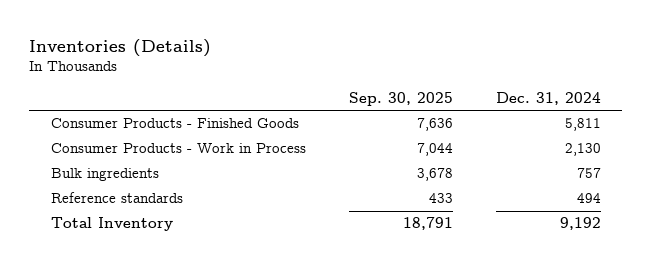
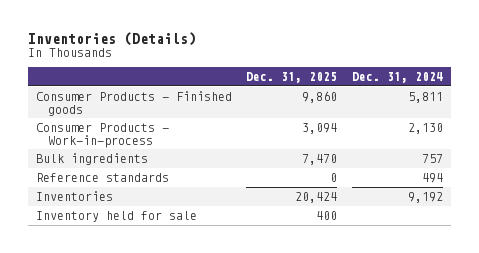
- | Sep. 30, 2025 | Dec. 31, 2024
+ | Dec. 31, 2025 | Dec. 31, 2024
- Consumer Products - Finished Goods | 7,636 | 5,811
- Consumer Products - Work in Process | 7,044 | 2,130
+ Consumer Products - Finished goods | 9,860 | 5,811
+ Consumer Products - Work-in-process | 3,094 | 2,130
- Total Inventory | 18,791 | 9,192
+ Inventories | 20,424 | 9,192
+ Inventory held for sale | 400 |

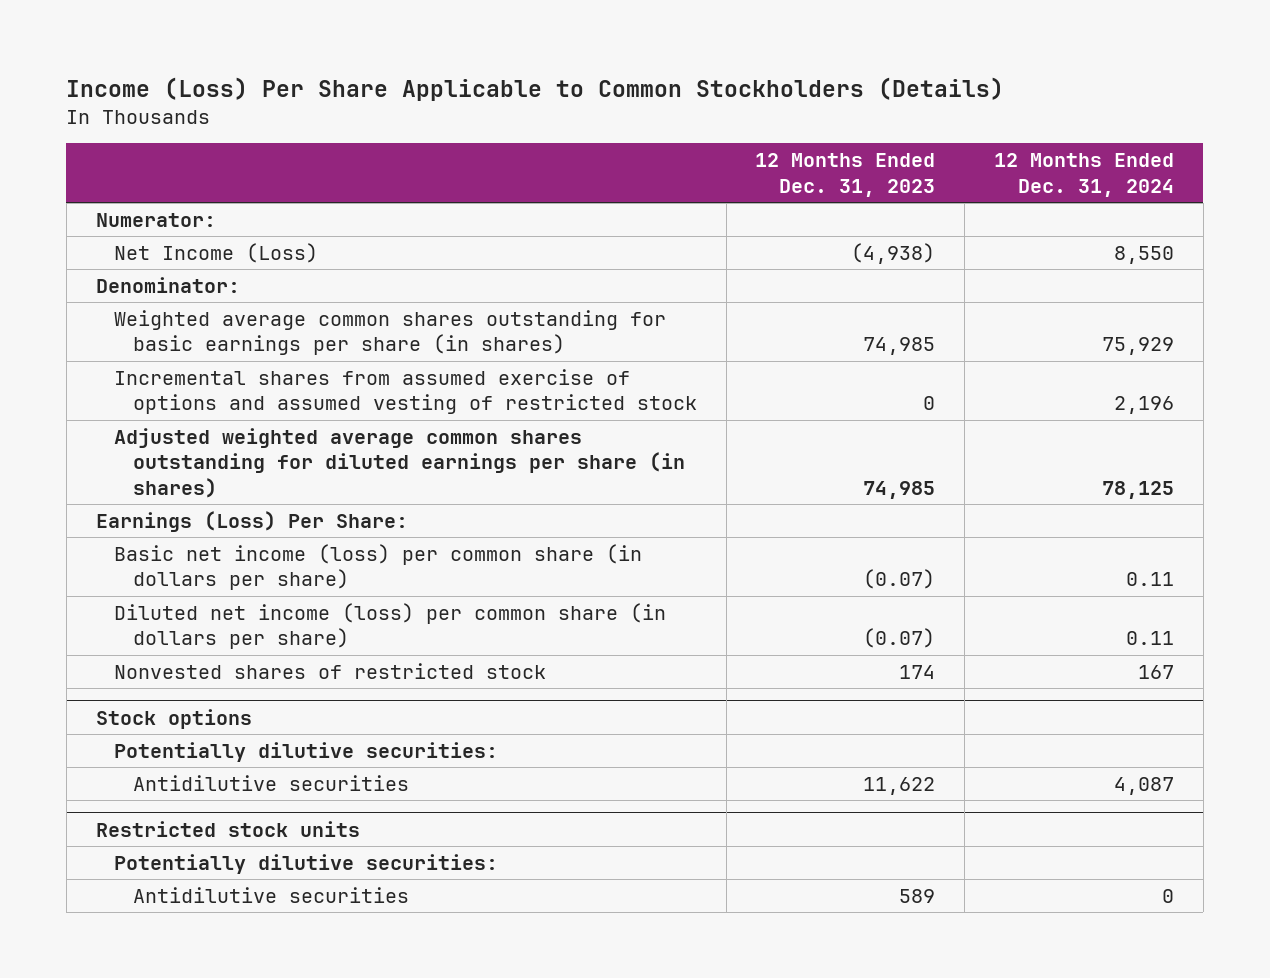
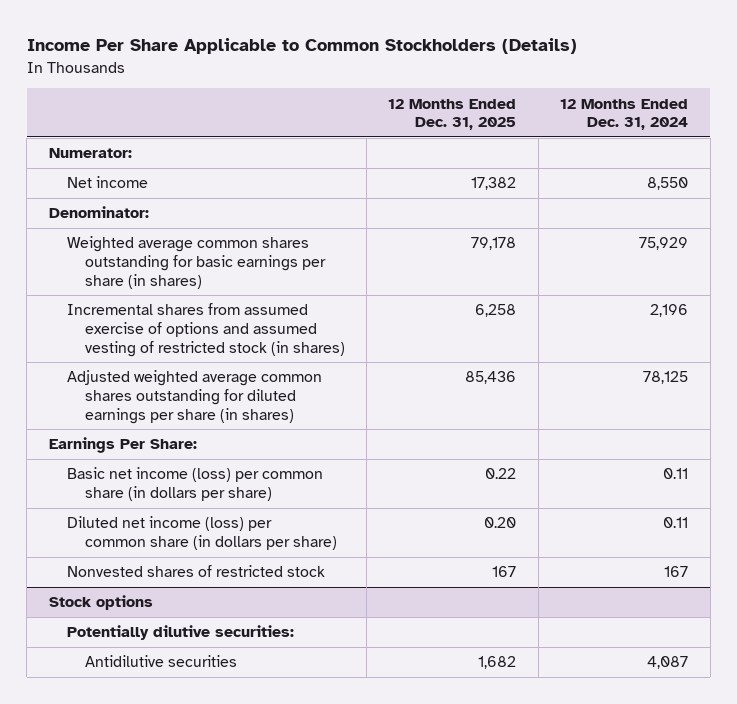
- Income (Loss) Per Share Applicable to Common Stockholders (Details)
+ Income Per Share Applicable to Common Stockholders (Details)
- | 12 Months Ended Dec. 31, 2023 | 12 Months Ended Dec. 31, 2024
+ | 12 Months Ended Dec. 31, 2025 | 12 Months Ended Dec. 31, 2024
- Net Income (Loss) | (4,938) | 8,550
+ Net income | 17,382 | 8,550
- Incremental shares from assumed exercise of options and assumed vesting of restricted stock | 0 | 2,196
+ Incremental shares from assumed exercise of options and assumed vesting of restricted stock (in shares) | 6,258 | 2,196
- Earnings (Loss) Per Share:
+ Earnings Per Share:
- Restricted stock units
- Potentially dilutive securities:
- Antidilutive securities | 589 | 0

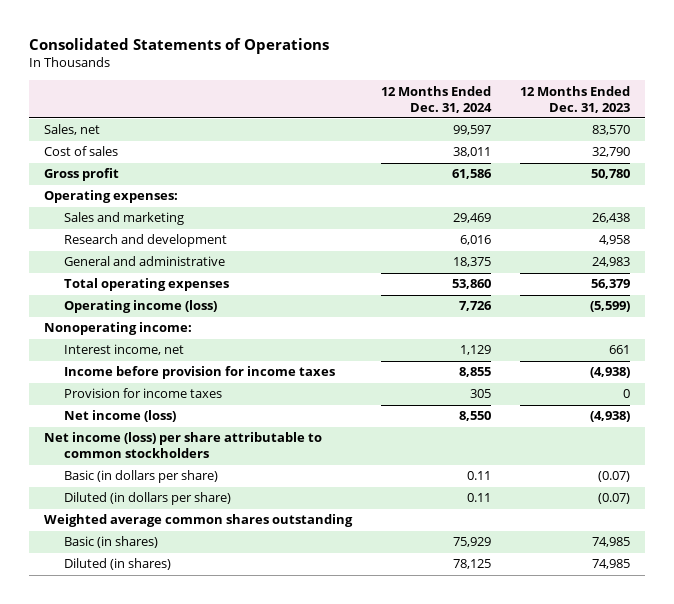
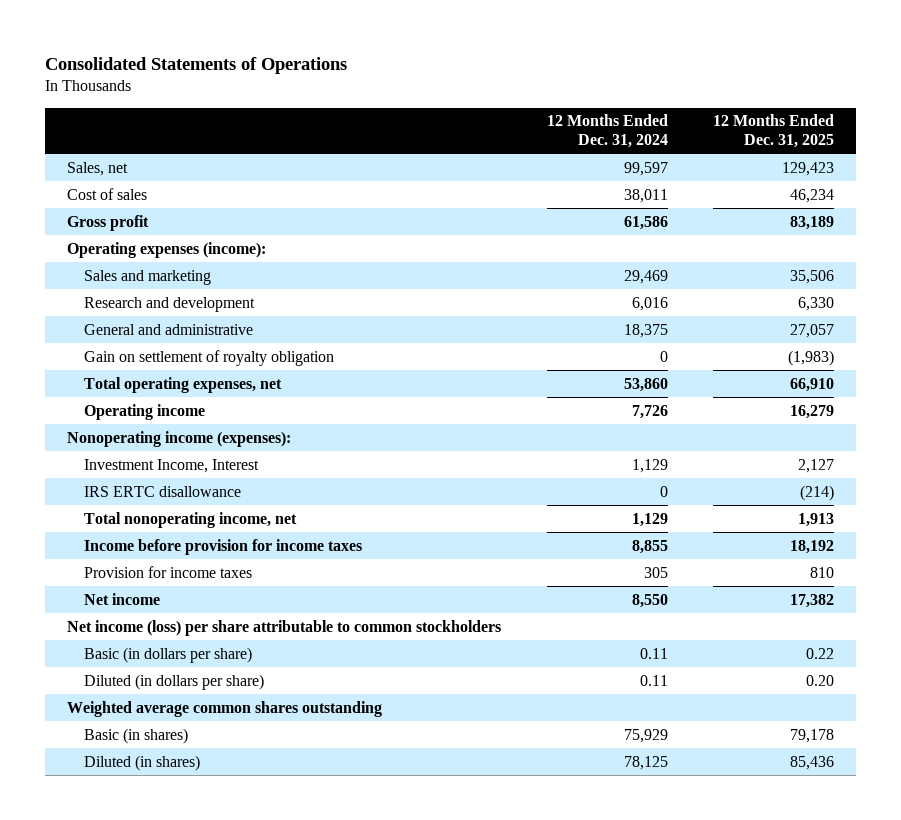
- | 12 Months Ended Dec. 31, 2024 | 12 Months Ended Dec. 31, 2023
+ | 12 Months Ended Dec. 31, 2024 | 12 Months Ended Dec. 31, 2025
- Operating expenses:
+ Operating expenses (income):
- Total operating expenses | 53,860 | 56,379
- Operating income (loss) | 7,726 | (5,599)
- Nonoperating income:
- Interest income, net | 1,129 | 661
+ Gain on settlement of royalty obligation | 0 | (1,983)
+ Total operating expenses, net | 53,860 | 66,910
+ Operating income | 7,726 | 16,279
+ Nonoperating income (expenses):
+ Investment Income, Interest | 1,129 | 2,127
+ IRS ERTC disallowance | 0 | (214)
+ Total nonoperating income, net | 1,129 | 1,913
- Net income (loss) | 8,550 | (4,938)
+ Net income | 8,550 | 17,382

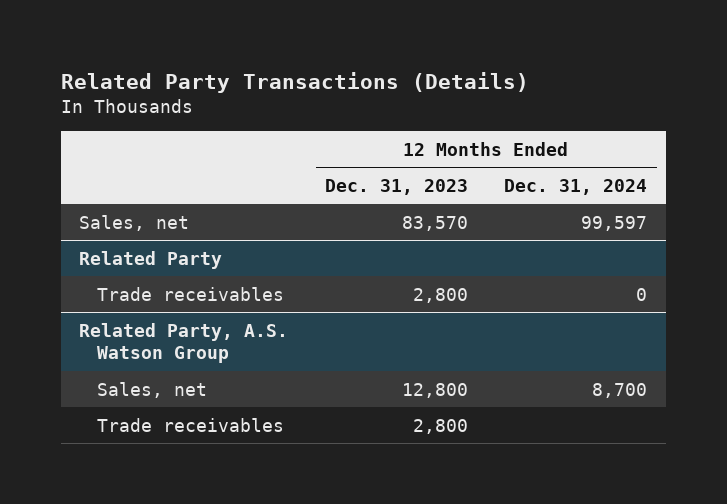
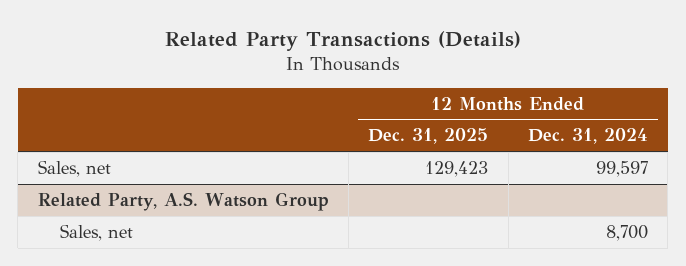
- | 12 Months Ended Dec. 31, 2023 | 12 Months Ended Dec. 31, 2024
+ | 12 Months Ended Dec. 31, 2025 | 12 Months Ended Dec. 31, 2024
- Related Party
- Trade receivables | 2,800 | 0
@ Related Party, A.S. Watson Group
- Trade receivables | 2,800 |

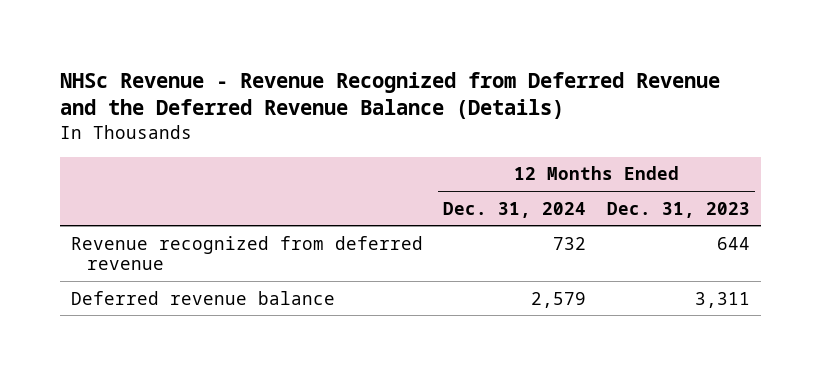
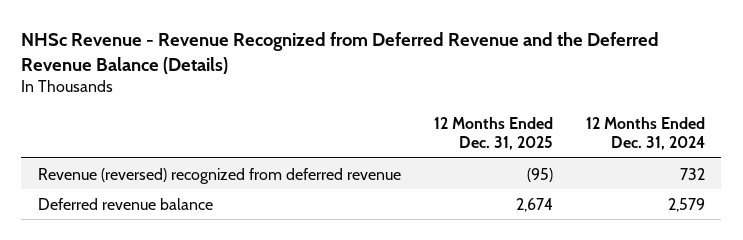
- | 12 Months Ended Dec. 31, 2024 | 12 Months Ended Dec. 31, 2023
+ | 12 Months Ended Dec. 31, 2025 | 12 Months Ended Dec. 31, 2024
- Revenue recognized from deferred revenue | 732 | 644
+ Revenue (reversed) recognized from deferred revenue | (95) | 732

